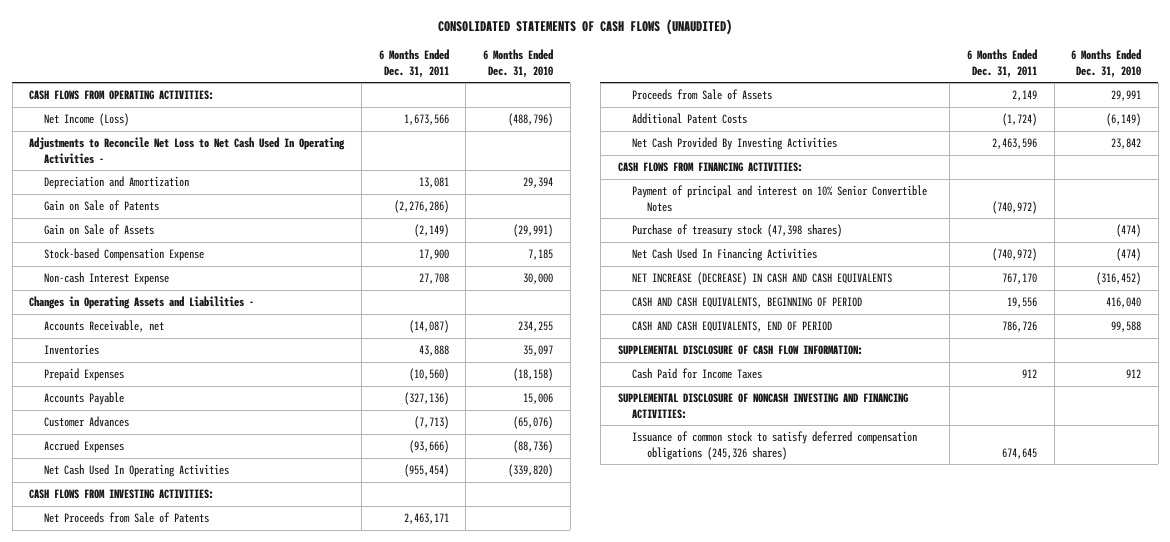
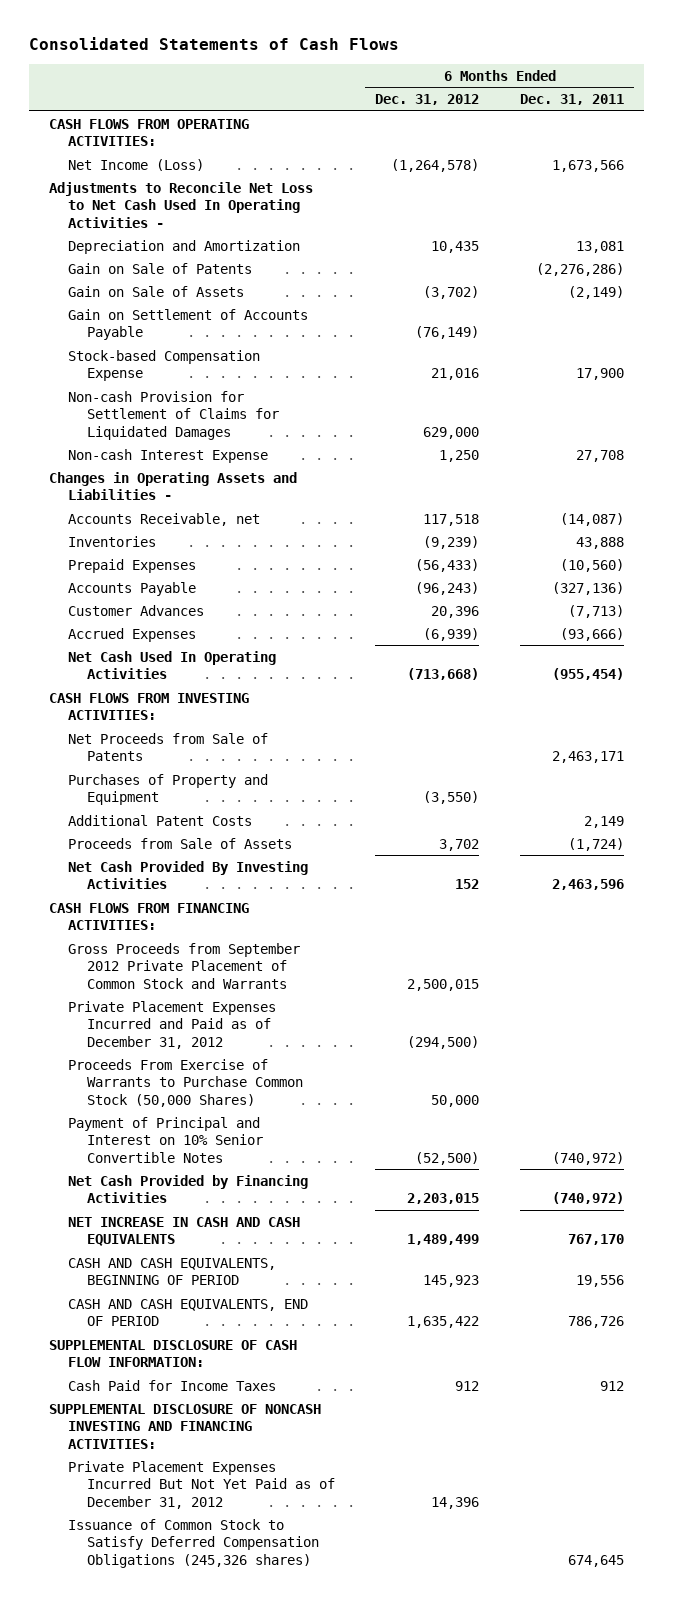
- CONSOLIDATED STATEMENTS OF CASH FLOWS (UNAUDITED)
+ Consolidated Statements of Cash Flows
- | 6 Months Ended Dec. 31, 2011 | 6 Months Ended Dec. 31, 2010
+ | 6 Months Ended Dec. 31, 2012 | 6 Months Ended Dec. 31, 2011
+ Gain on Settlement of Accounts Payable | (76,149) |
+ Non-cash Provision for Settlement of Claims for Liquidated Damages | 629,000 |
- Proceeds from Sale of Assets | 2,149 | 29,991
- Additional Patent Costs | (1,724) | (6,149)
+ Purchases of Property and Equipment | (3,550) |
+ Additional Patent Costs | | 2,149
+ Proceeds from Sale of Assets | 3,702 | (1,724)
- Payment of principal and interest on 10% Senior Convertible Notes | (740,972) |
- Purchase of treasury stock (47,398 shares) | | (474)
- Net Cash Used In Financing Activities | (740,972) | (474)
- NET INCREASE (DECREASE) IN CASH AND CASH EQUIVALENTS | 767,170 | (316,452)
+ Gross Proceeds from September 2012 Private Placement of Common Stock and Warrants | 2,500,015 |
+ Private Placement Expenses Incurred and Paid as of December 31, 2012 | (294,500) |
+ Proceeds From Exercise of Warrants to Purchase Common Stock (50,000 Shares) | 50,000 |
+ Payment of Principal and Interest on 10% Senior Convertible Notes | (52,500) | (740,972)
+ Net Cash Provided by Financing Activities | 2,203,015 | (740,972)
+ NET INCREASE IN CASH AND CASH EQUIVALENTS | 1,489,499 | 767,170
- Issuance of common stock to satisfy deferred compensation obligations (245,326 shares) | 674,645 |
+ Private Placement Expenses Incurred But Not Yet Paid as of December 31, 2012 | 14,396 |
+ Issuance of Common Stock to Satisfy Deferred Compensation Obligations (245,326 shares) | | 674,645

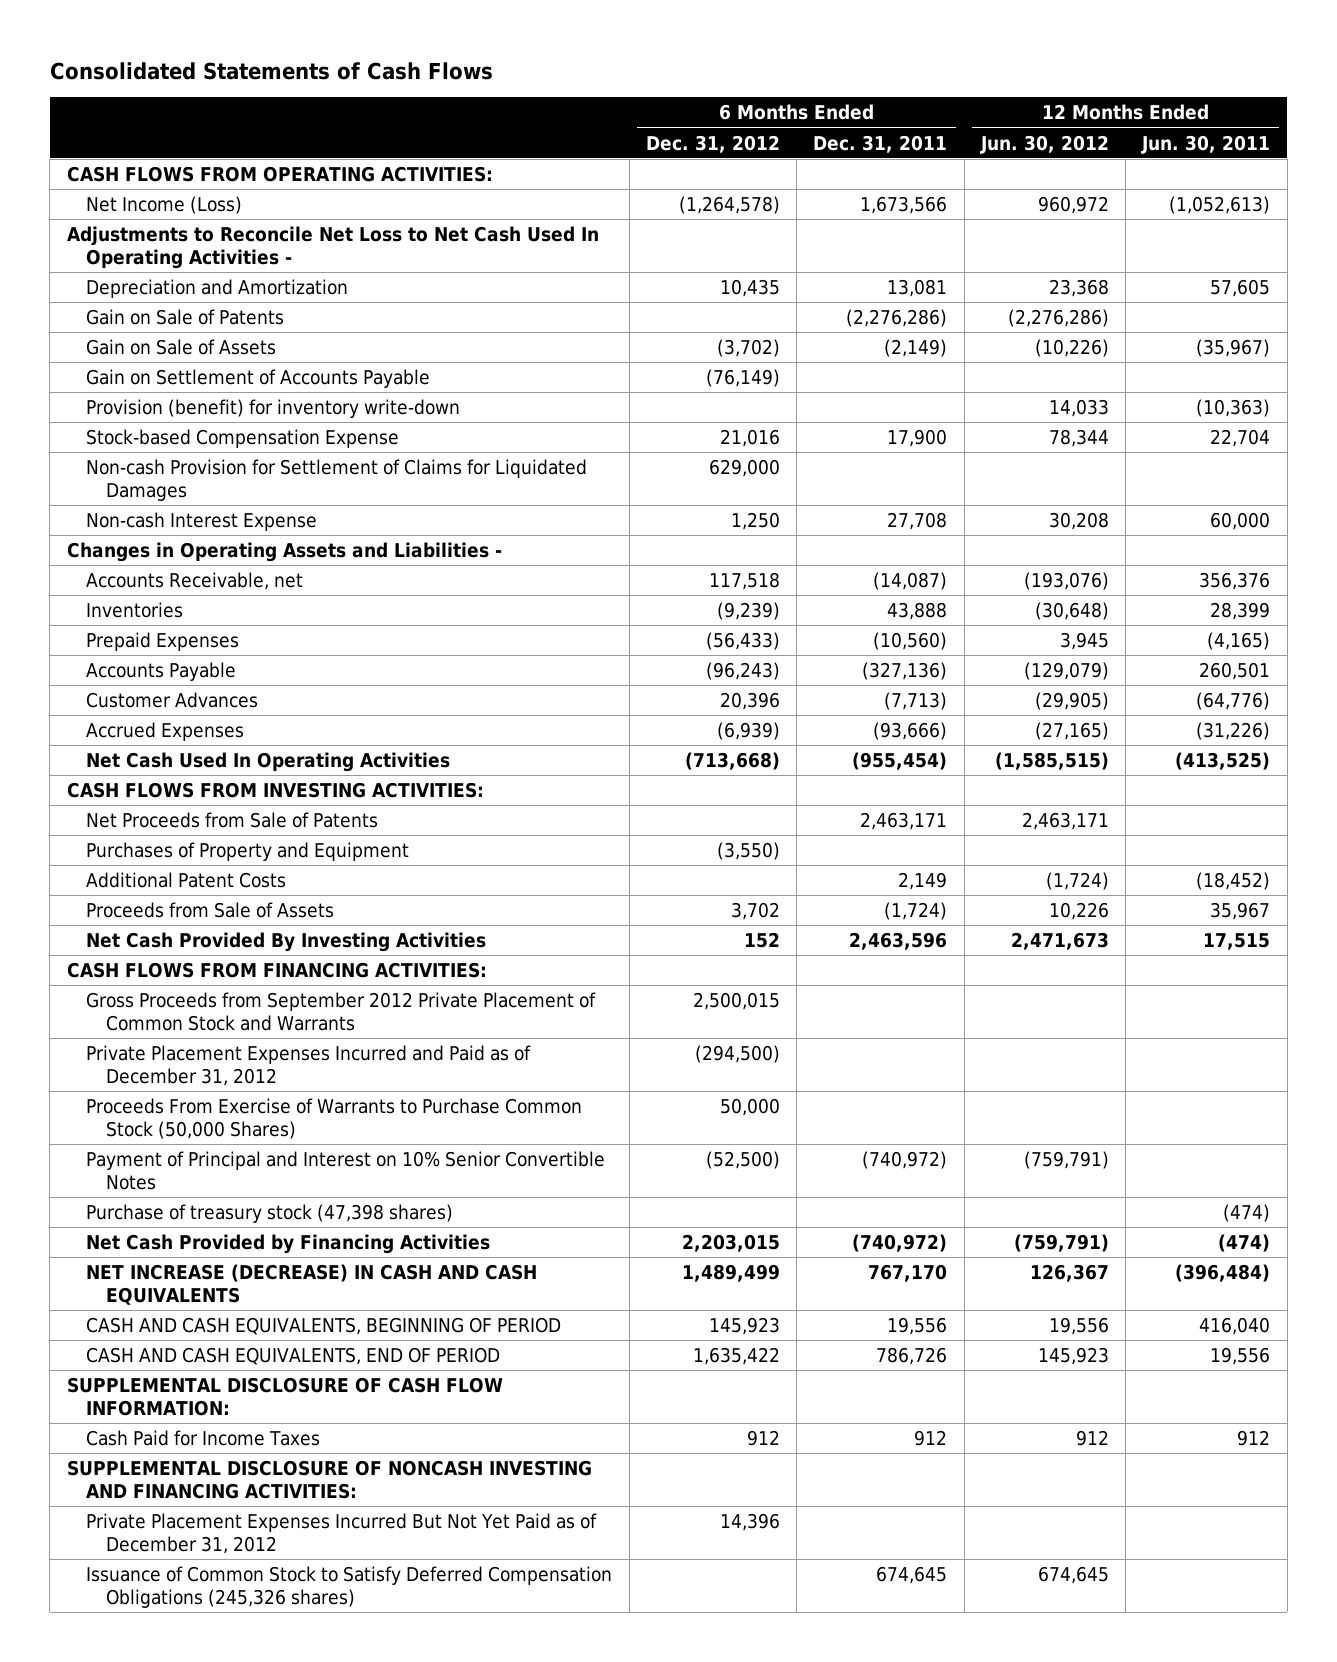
- | 6 Months Ended Dec. 31, 2012 | 6 Months Ended Dec. 31, 2011
+ | 6 Months Ended Dec. 31, 2012 | 6 Months Ended Dec. 31, 2011 | 12 Months Ended Jun. 30, 2012 | 12 Months Ended Jun. 30, 2011
+ Provision (benefit) for inventory write-down | | | 14,033 | (10,363)
+ Purchase of treasury stock (47,398 shares) | | | | (474)
- NET INCREASE IN CASH AND CASH EQUIVALENTS | 1,489,499 | 767,170
+ NET INCREASE (DECREASE) IN CASH AND CASH EQUIVALENTS | 1,489,499 | 767,170 | 126,367 | (396,484)

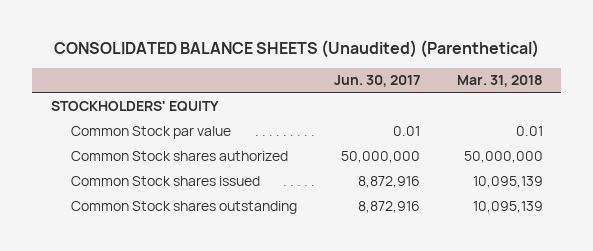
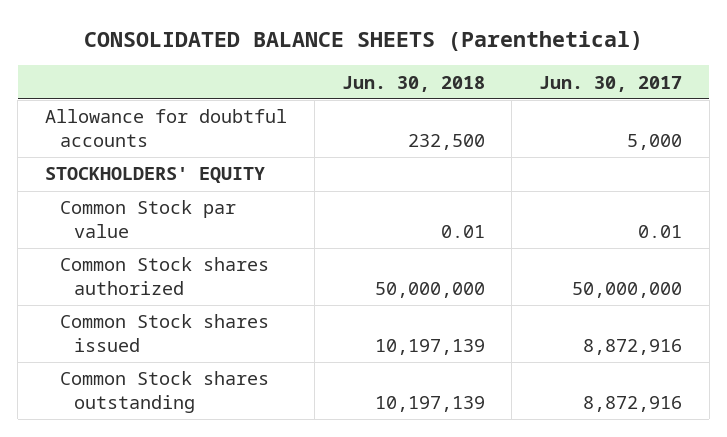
- CONSOLIDATED BALANCE SHEETS (Unaudited) (Parenthetical)
+ CONSOLIDATED BALANCE SHEETS (Parenthetical)
- | Jun. 30, 2017 | Mar. 31, 2018
+ | Jun. 30, 2018 | Jun. 30, 2017
+ Allowance for doubtful accounts | 232,500 | 5,000

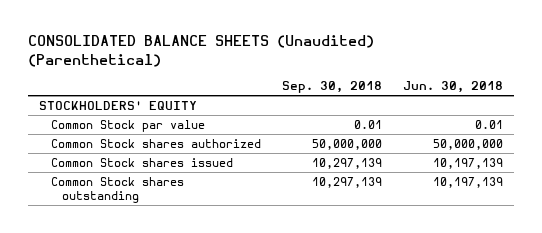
- CONSOLIDATED BALANCE SHEETS (Parenthetical)
+ CONSOLIDATED BALANCE SHEETS (Unaudited) (Parenthetical)
- | Jun. 30, 2018 | Jun. 30, 2017
+ | Sep. 30, 2018 | Jun. 30, 2018
- Allowance for doubtful accounts | 232,500 | 5,000

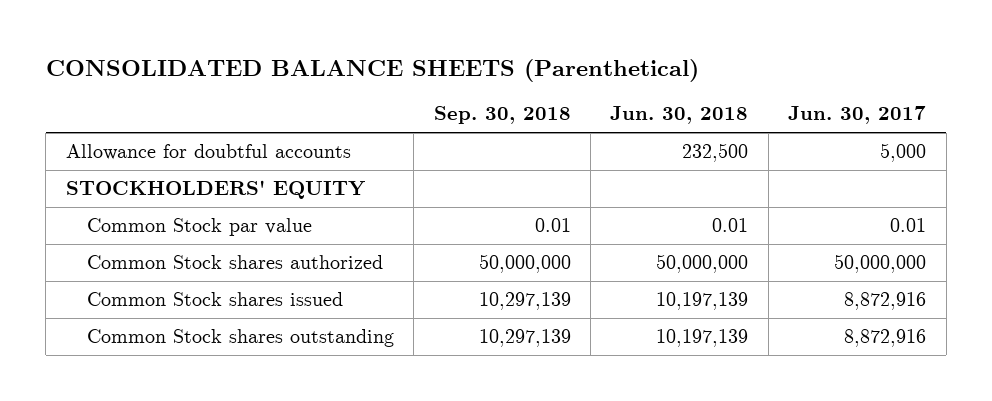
- CONSOLIDATED BALANCE SHEETS (Unaudited) (Parenthetical)
+ CONSOLIDATED BALANCE SHEETS (Parenthetical)
- | Sep. 30, 2018 | Jun. 30, 2018
+ | Sep. 30, 2018 | Jun. 30, 2018 | Jun. 30, 2017
+ Allowance for doubtful accounts | | 232,500 | 5,000

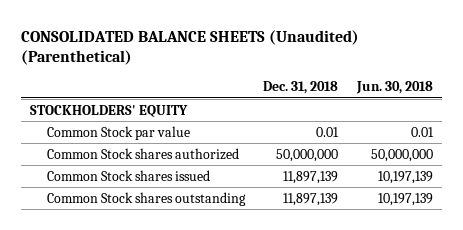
- CONSOLIDATED BALANCE SHEETS (Parenthetical)
+ CONSOLIDATED BALANCE SHEETS (Unaudited) (Parenthetical)
- | Sep. 30, 2018 | Jun. 30, 2018 | Jun. 30, 2017
+ | Dec. 31, 2018 | Jun. 30, 2018
- Allowance for doubtful accounts | | 232,500 | 5,000

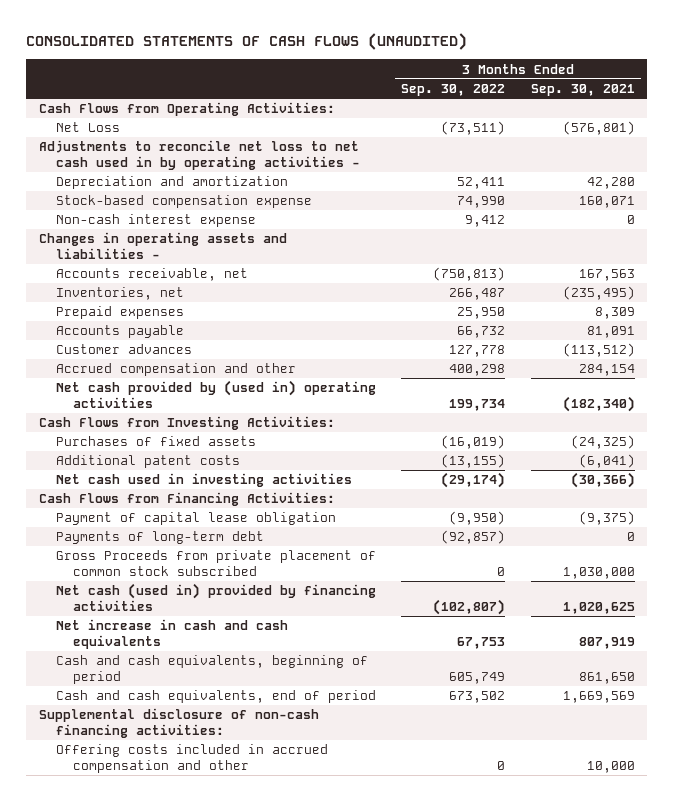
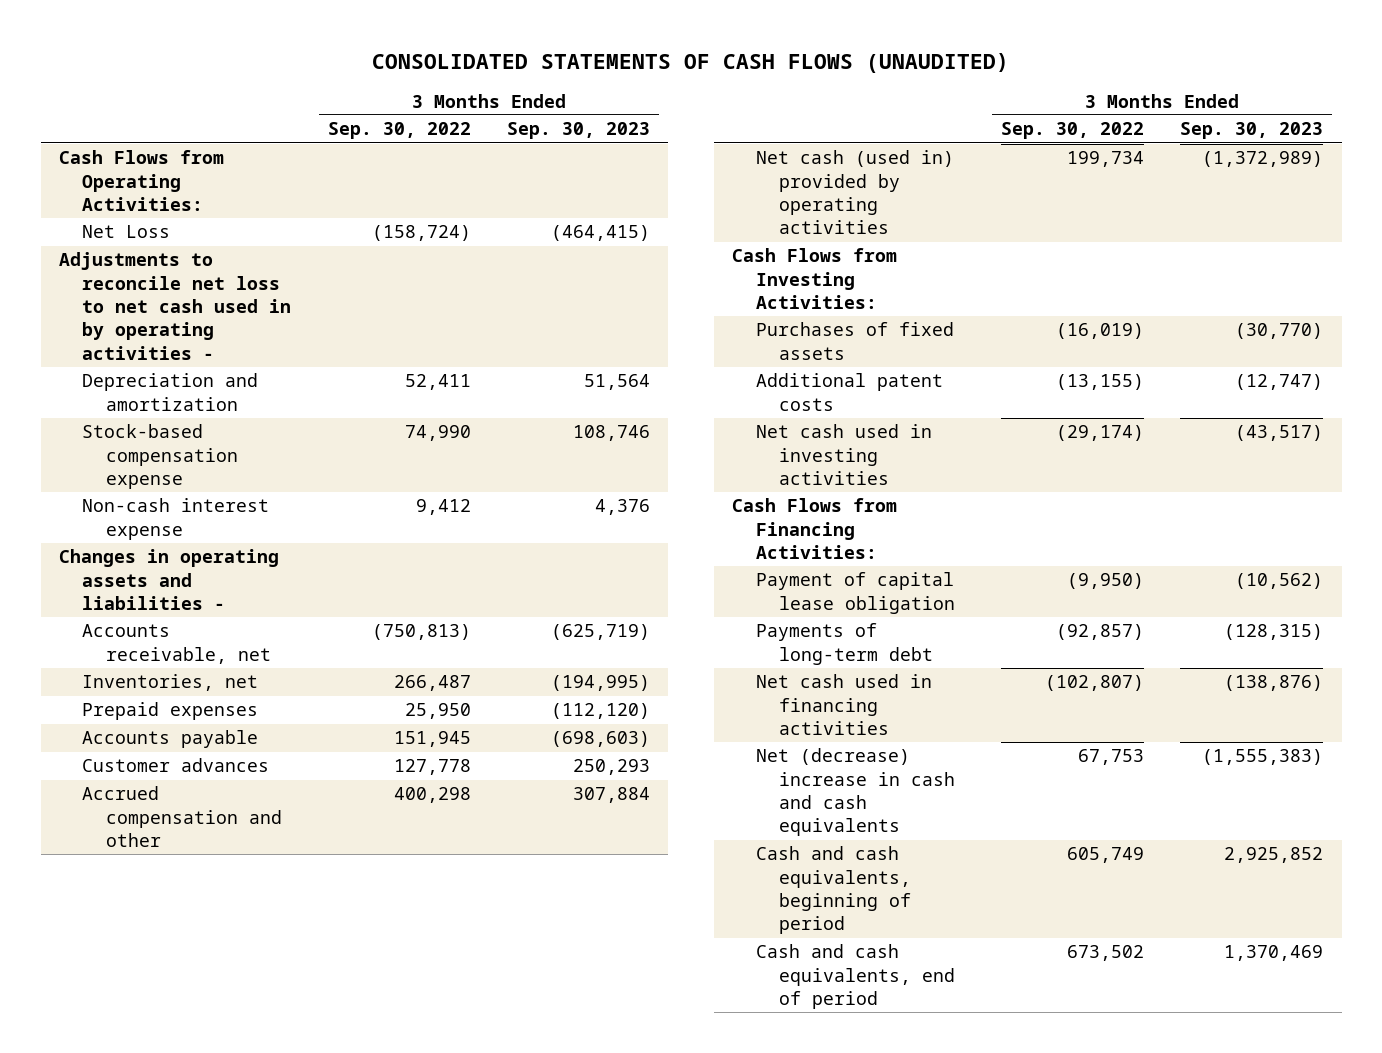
- | 3 Months Ended Sep. 30, 2022 | 3 Months Ended Sep. 30, 2021
+ | 3 Months Ended Sep. 30, 2022 | 3 Months Ended Sep. 30, 2023
- Net Loss | (73,511) | (576,801)
+ Net Loss | (158,724) | (464,415)
- Accounts payable | 66,732 | 81,091
+ Accounts payable | 151,945 | (698,603)
- Net cash provided by (used in) operating activities | 199,734 | (182,340)
+ Net cash (used in) provided by operating activities | 199,734 | (1,372,989)
- Gross Proceeds from private placement of common stock subscribed | 0 | 1,030,000
- Net cash (used in) provided by financing activities | (102,807) | 1,020,625
- Net increase in cash and cash equivalents | 67,753 | 807,919
+ Net cash used in financing activities | (102,807) | (138,876)
+ Net (decrease) increase in cash and cash equivalents | 67,753 | (1,555,383)
- Supplemental disclosure of non-cash financing activities:
- Offering costs included in accrued compensation and other | 0 | 10,000

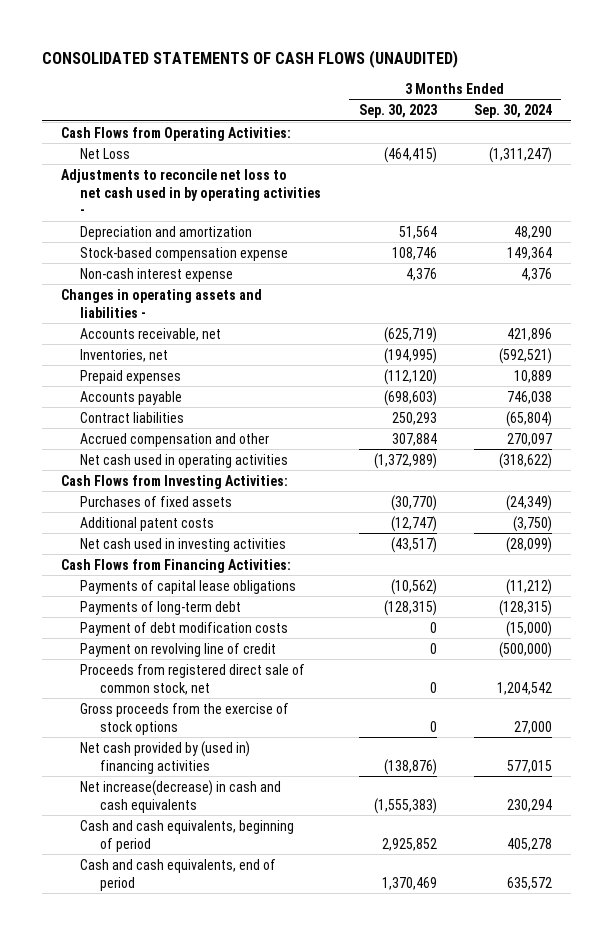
- | 3 Months Ended Sep. 30, 2022 | 3 Months Ended Sep. 30, 2023
+ | 3 Months Ended Sep. 30, 2023 | 3 Months Ended Sep. 30, 2024
- Customer advances | 127,778 | 250,293
+ Contract liabilities | 250,293 | (65,804)
- Net cash (used in) provided by operating activities | 199,734 | (1,372,989)
+ Net cash used in operating activities | (1,372,989) | (318,622)
- Payment of capital lease obligation | (9,950) | (10,562)
+ Payments of capital lease obligations | (10,562) | (11,212)
- Net cash used in financing activities | (102,807) | (138,876)
- Net (decrease) increase in cash and cash equivalents | 67,753 | (1,555,383)
+ Payment of debt modification costs | 0 | (15,000)
+ Payment on revolving line of credit | 0 | (500,000)
+ Proceeds from registered direct sale of common stock, net | 0 | 1,204,542
+ Gross proceeds from the exercise of stock options | 0 | 27,000
+ Net cash provided by (used in) financing activities | (138,876) | 577,015
+ Net increase(decrease) in cash and cash equivalents | (1,555,383) | 230,294

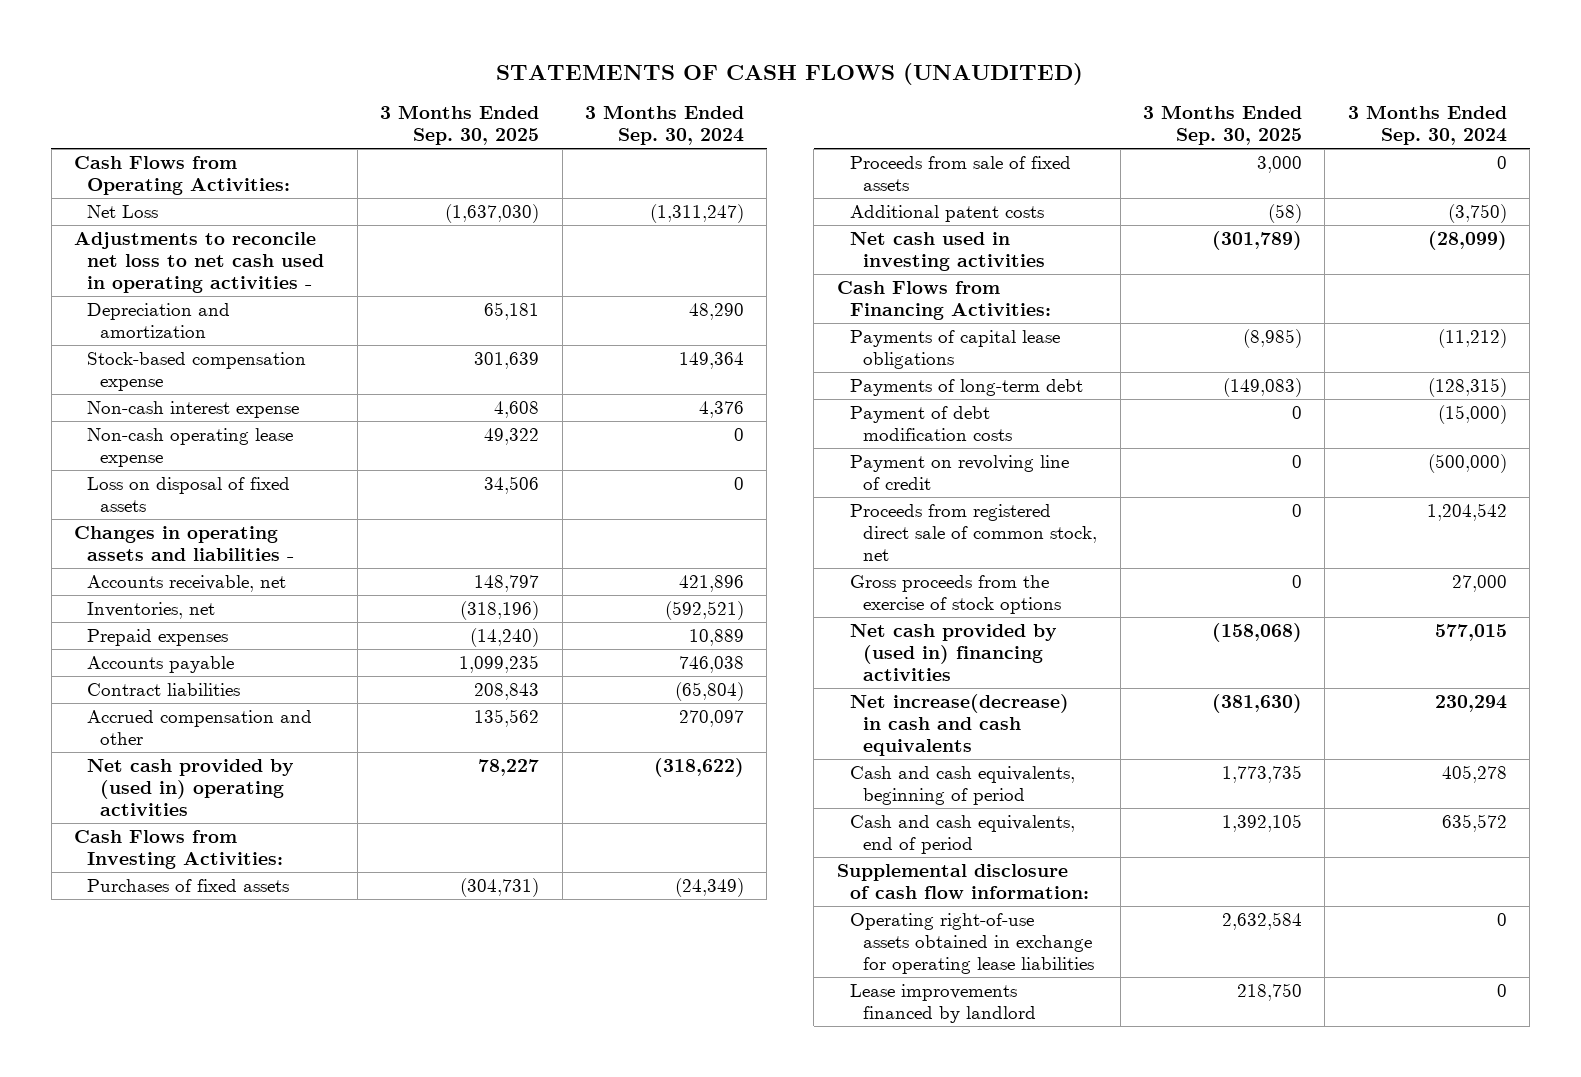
- CONSOLIDATED STATEMENTS OF CASH FLOWS (UNAUDITED)
+ STATEMENTS OF CASH FLOWS (UNAUDITED)
- | 3 Months Ended Sep. 30, 2023 | 3 Months Ended Sep. 30, 2024
+ | 3 Months Ended Sep. 30, 2025 | 3 Months Ended Sep. 30, 2024
- Adjustments to reconcile net loss to net cash used in by operating activities -
+ Adjustments to reconcile net loss to net cash used in operating activities -
+ Non-cash operating lease expense | 49,322 | 0
+ Loss on disposal of fixed assets | 34,506 | 0
- Net cash used in operating activities | (1,372,989) | (318,622)
+ Net cash provided by (used in) operating activities | 78,227 | (318,622)
+ Proceeds from sale of fixed assets | 3,000 | 0
+ Supplemental disclosure of cash flow information:
+ Operating right-of-use assets obtained in exchange for operating lease liabilities | 2,632,584 | 0
+ Lease improvements financed by landlord | 218,750 | 0

